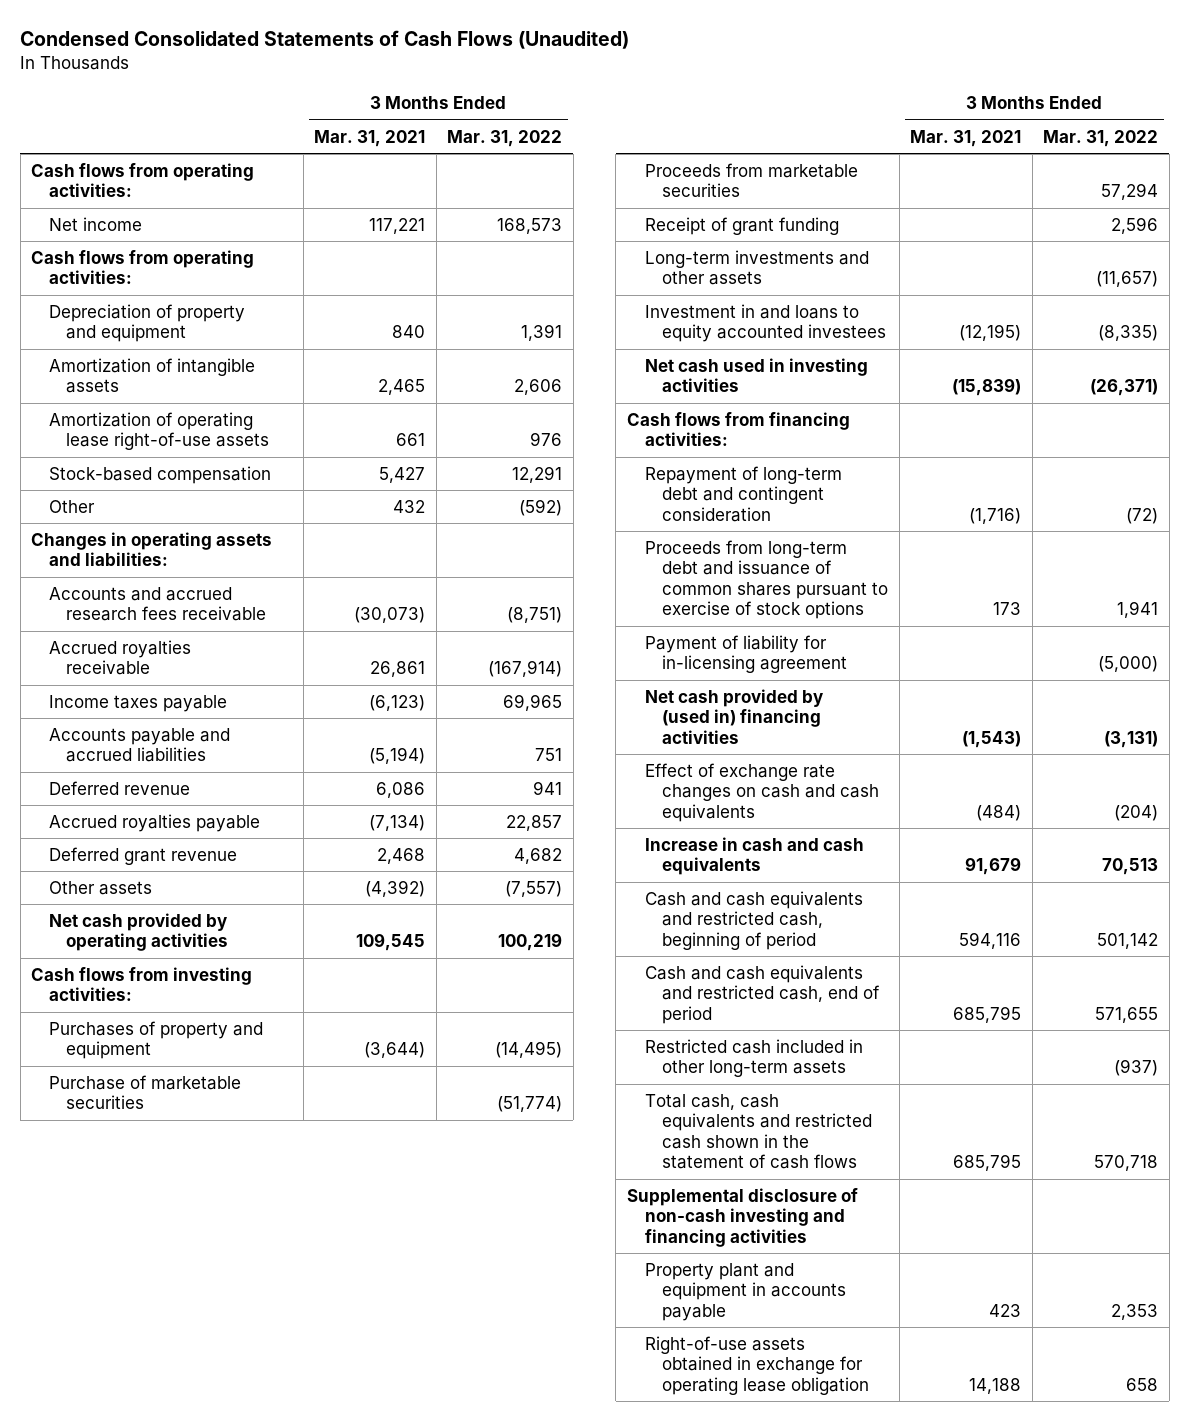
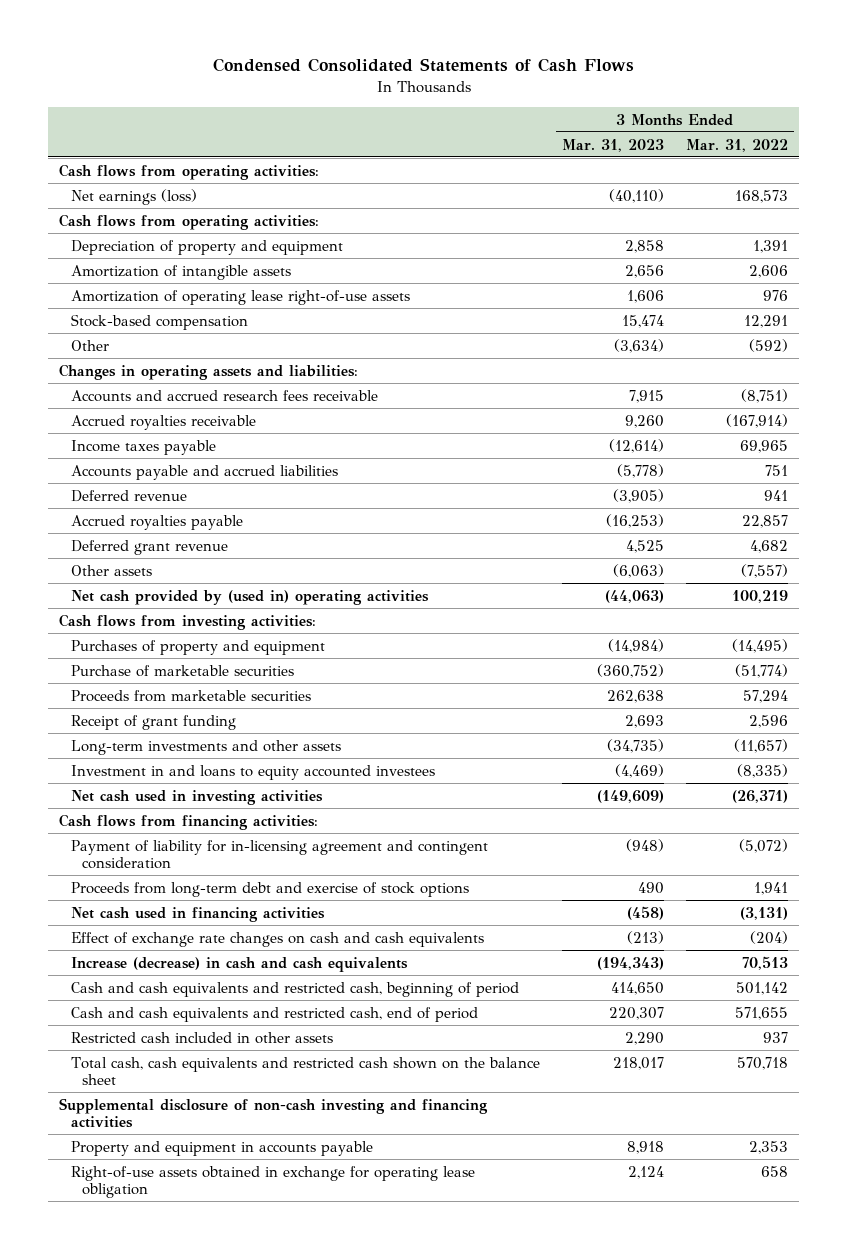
- Condensed Consolidated Statements of Cash Flows (Unaudited)
+ Condensed Consolidated Statements of Cash Flows
- | 3 Months Ended Mar. 31, 2021 | 3 Months Ended Mar. 31, 2022
+ | 3 Months Ended Mar. 31, 2023 | 3 Months Ended Mar. 31, 2022
- Net income | 117,221 | 168,573
+ Net earnings (loss) | (40,110) | 168,573
- Net cash provided by operating activities | 109,545 | 100,219
+ Net cash provided by (used in) operating activities | (44,063) | 100,219
- Repayment of long-term debt and contingent consideration | (1,716) | (72)
- Proceeds from long-term debt and issuance of common shares pursuant to exercise of stock options | 173 | 1,941
- Payment of liability for in-licensing agreement | | (5,000)
- Net cash provided by (used in) financing activities | (1,543) | (3,131)
+ Payment of liability for in-licensing agreement and contingent consideration | (948) | (5,072)
+ Proceeds from long-term debt and exercise of stock options | 490 | 1,941
+ Net cash used in financing activities | (458) | (3,131)
- Increase in cash and cash equivalents | 91,679 | 70,513
+ Increase (decrease) in cash and cash equivalents | (194,343) | 70,513
- Restricted cash included in other long-term assets | | (937)
- Total cash, cash equivalents and restricted cash shown in the statement of cash flows | 685,795 | 570,718
+ Restricted cash included in other assets | 2,290 | 937
+ Total cash, cash equivalents and restricted cash shown on the balance sheet | 218,017 | 570,718
- Property plant and equipment in accounts payable | 423 | 2,353
+ Property and equipment in accounts payable | 8,918 | 2,353

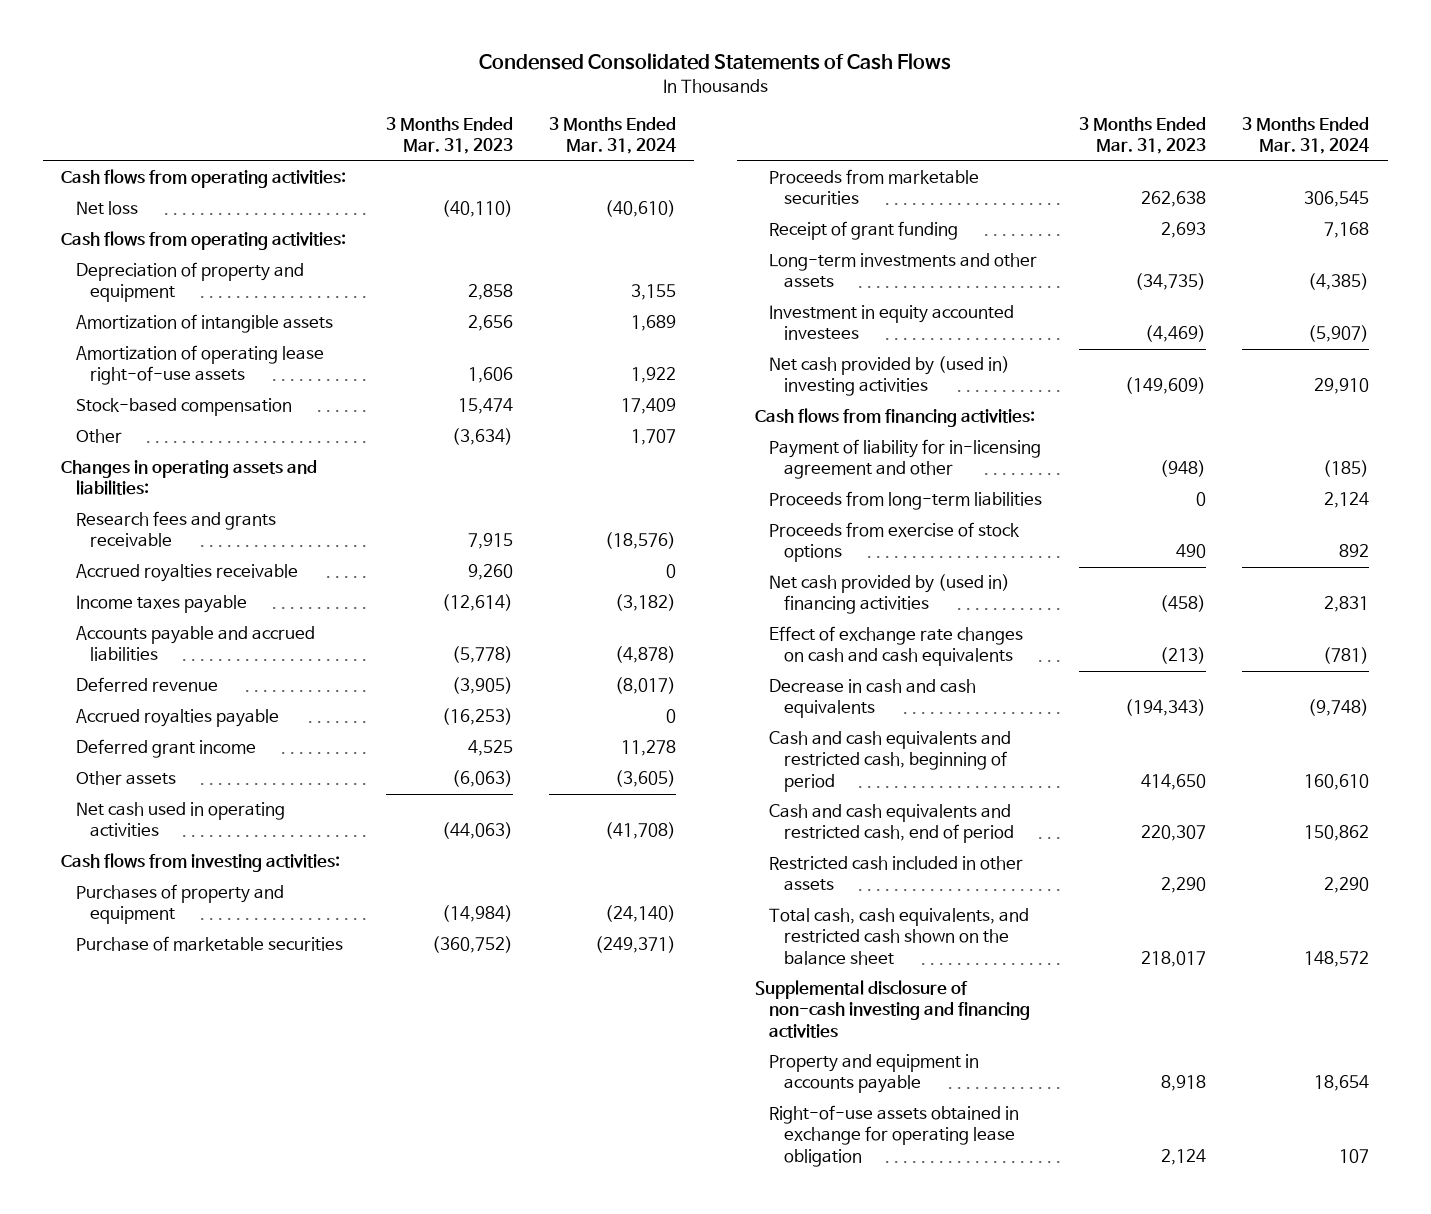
- | 3 Months Ended Mar. 31, 2023 | 3 Months Ended Mar. 31, 2022
+ | 3 Months Ended Mar. 31, 2023 | 3 Months Ended Mar. 31, 2024
- Net earnings (loss) | (40,110) | 168,573
+ Net loss | (40,110) | (40,610)
- Accounts and accrued research fees receivable | 7,915 | (8,751)
+ Research fees and grants receivable | 7,915 | (18,576)
- Deferred grant revenue | 4,525 | 4,682
+ Deferred grant income | 4,525 | 11,278
- Net cash provided by (used in) operating activities | (44,063) | 100,219
+ Net cash used in operating activities | (44,063) | (41,708)
- Investment in and loans to equity accounted investees | (4,469) | (8,335)
- Net cash used in investing activities | (149,609) | (26,371)
+ Investment in equity accounted investees | (4,469) | (5,907)
+ Net cash provided by (used in) investing activities | (149,609) | 29,910
- Payment of liability for in-licensing agreement and contingent consideration | (948) | (5,072)
- Proceeds from long-term debt and exercise of stock options | 490 | 1,941
- Net cash used in financing activities | (458) | (3,131)
+ Payment of liability for in-licensing agreement and other | (948) | (185)
+ Proceeds from long-term liabilities | 0 | 2,124
+ Proceeds from exercise of stock options | 490 | 892
+ Net cash provided by (used in) financing activities | (458) | 2,831
- Increase (decrease) in cash and cash equivalents | (194,343) | 70,513
+ Decrease in cash and cash equivalents | (194,343) | (9,748)
- Total cash, cash equivalents and restricted cash shown on the balance sheet | 218,017 | 570,718
+ Total cash, cash equivalents, and restricted cash shown on the balance sheet | 218,017 | 148,572

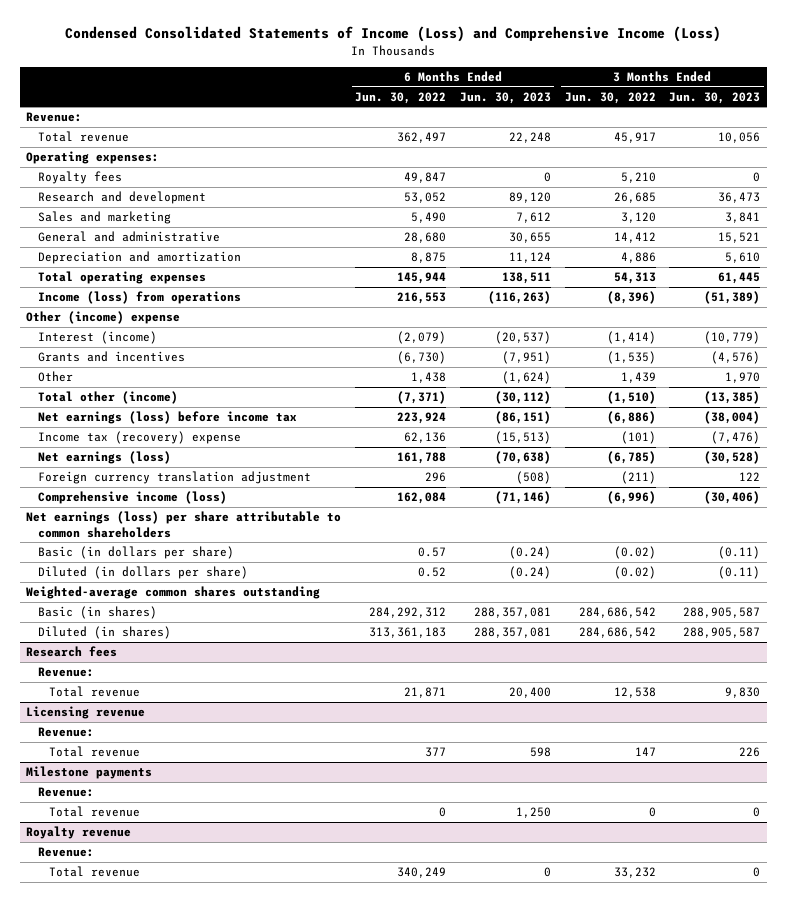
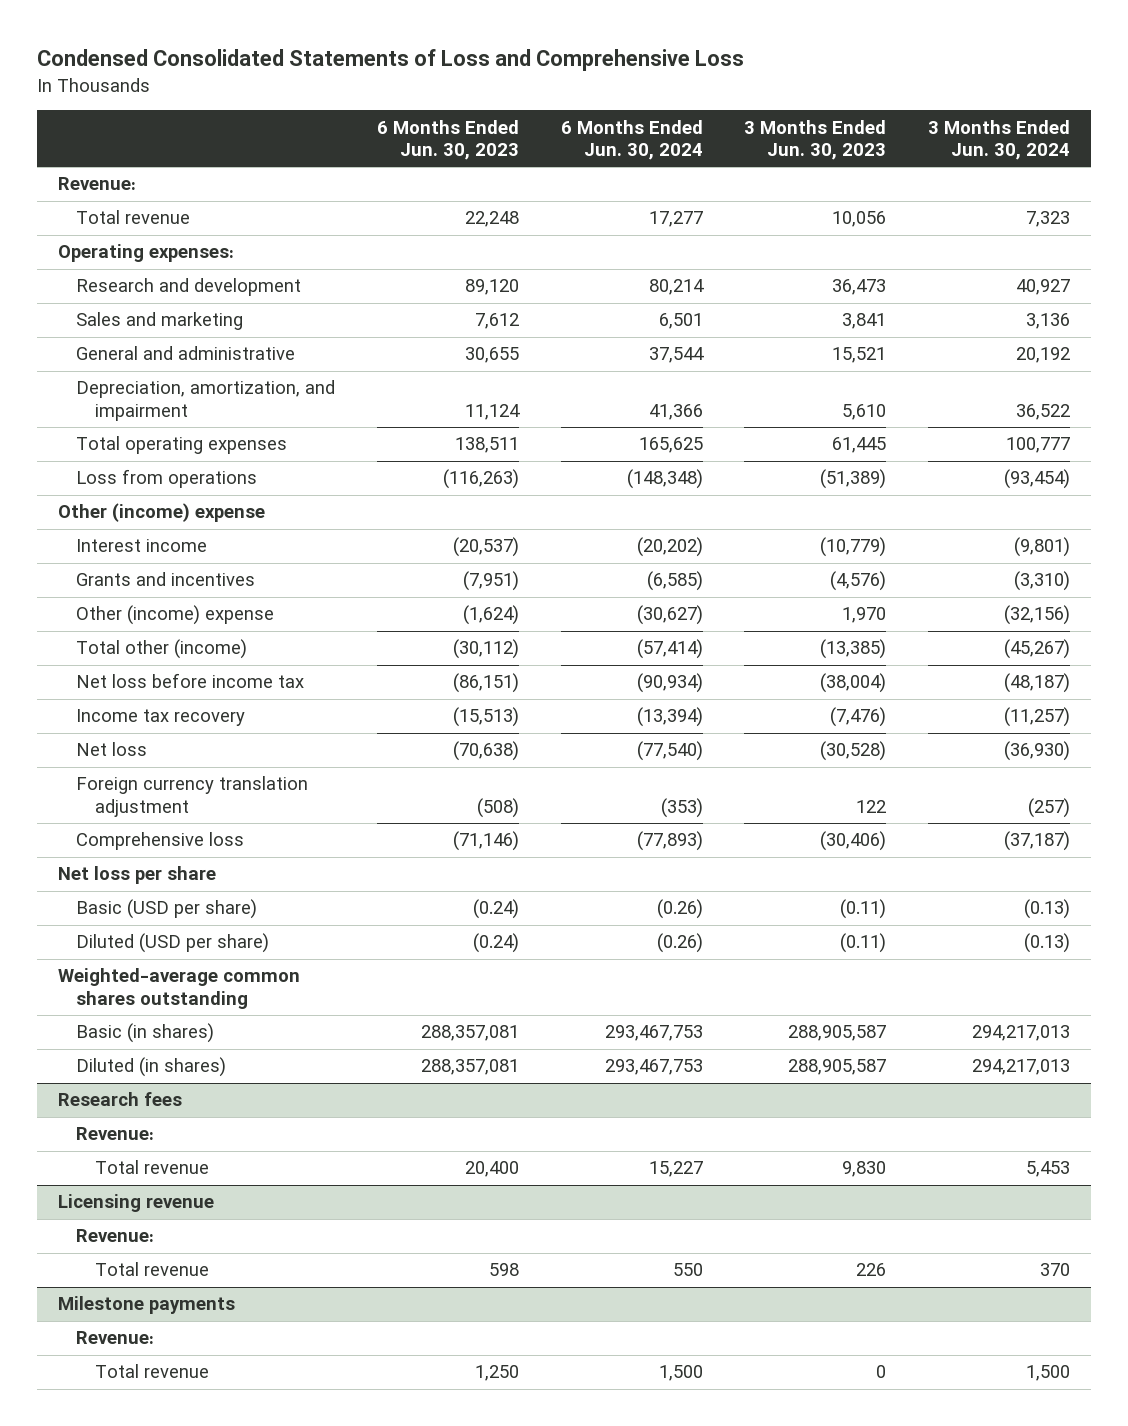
- Condensed Consolidated Statements of Income (Loss) and Comprehensive Income (Loss)
+ Condensed Consolidated Statements of Loss and Comprehensive Loss
- | 6 Months Ended Jun. 30, 2022 | 6 Months Ended Jun. 30, 2023 | 3 Months Ended Jun. 30, 2022 | 3 Months Ended Jun. 30, 2023
+ | 6 Months Ended Jun. 30, 2023 | 6 Months Ended Jun. 30, 2024 | 3 Months Ended Jun. 30, 2023 | 3 Months Ended Jun. 30, 2024
- Royalty fees | 49,847 | 0 | 5,210 | 0
- Depreciation and amortization | 8,875 | 11,124 | 4,886 | 5,610
+ Depreciation, amortization, and impairment | 11,124 | 41,366 | 5,610 | 36,522
- Income (loss) from operations | 216,553 | (116,263) | (8,396) | (51,389)
+ Loss from operations | (116,263) | (148,348) | (51,389) | (93,454)
- Interest (income) | (2,079) | (20,537) | (1,414) | (10,779)
+ Interest income | (20,537) | (20,202) | (10,779) | (9,801)
- Other | 1,438 | (1,624) | 1,439 | 1,970
+ Other (income) expense | (1,624) | (30,627) | 1,970 | (32,156)
- Net earnings (loss) before income tax | 223,924 | (86,151) | (6,886) | (38,004)
- Income tax (recovery) expense | 62,136 | (15,513) | (101) | (7,476)
- Net earnings (loss) | 161,788 | (70,638) | (6,785) | (30,528)
+ Net loss before income tax | (86,151) | (90,934) | (38,004) | (48,187)
+ Income tax recovery | (15,513) | (13,394) | (7,476) | (11,257)
+ Net loss | (70,638) | (77,540) | (30,528) | (36,930)
- Comprehensive income (loss) | 162,084 | (71,146) | (6,996) | (30,406)
- Net earnings (loss) per share attributable to common shareholders
- Basic (in dollars per share) | 0.57 | (0.24) | (0.02) | (0.11)
- Diluted (in dollars per share) | 0.52 | (0.24) | (0.02) | (0.11)
+ Comprehensive loss | (71,146) | (77,893) | (30,406) | (37,187)
+ Net loss per share
+ Basic (USD per share) | (0.24) | (0.26) | (0.11) | (0.13)
+ Diluted (USD per share) | (0.24) | (0.26) | (0.11) | (0.13)
- Royalty revenue
- Revenue:
- Total revenue | 340,249 | 0 | 33,232 | 0

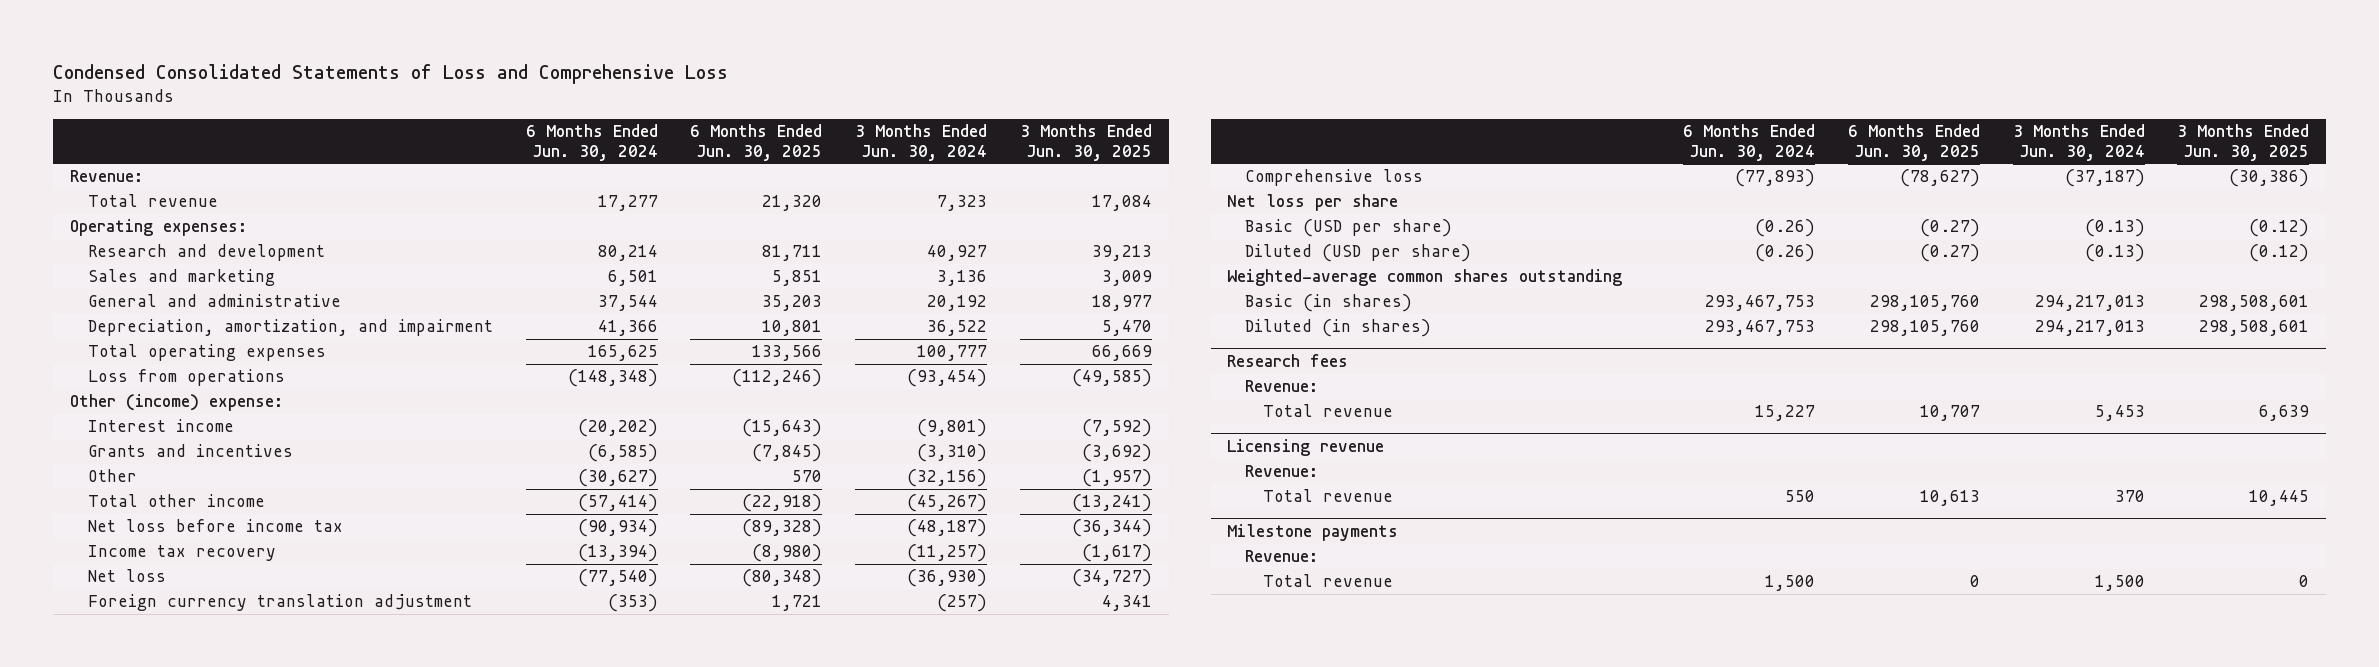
- | 6 Months Ended Jun. 30, 2023 | 6 Months Ended Jun. 30, 2024 | 3 Months Ended Jun. 30, 2023 | 3 Months Ended Jun. 30, 2024
+ | 6 Months Ended Jun. 30, 2024 | 6 Months Ended Jun. 30, 2025 | 3 Months Ended Jun. 30, 2024 | 3 Months Ended Jun. 30, 2025
- Other (income) expense
+ Other (income) expense:
- Other (income) expense | (1,624) | (30,627) | 1,970 | (32,156)
- Total other (income) | (30,112) | (57,414) | (13,385) | (45,267)
+ Other | (30,627) | 570 | (32,156) | (1,957)
+ Total other income | (57,414) | (22,918) | (45,267) | (13,241)

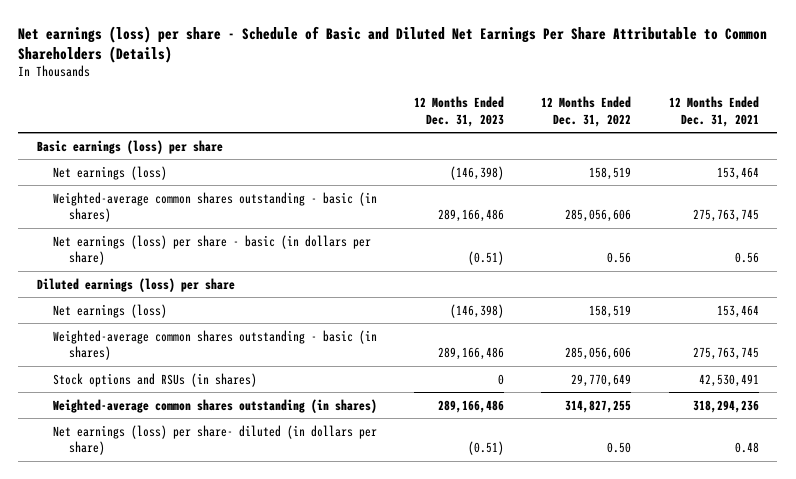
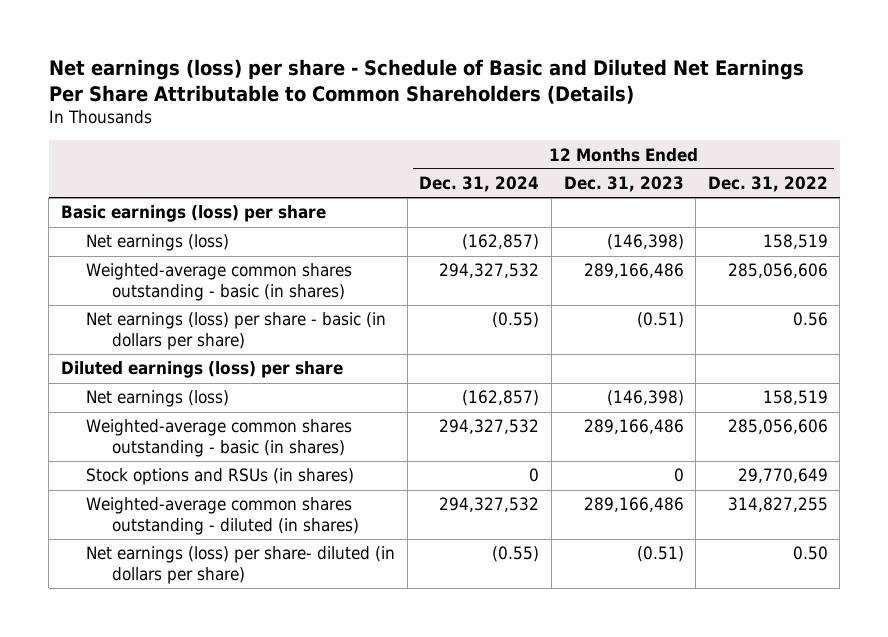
- | 12 Months Ended Dec. 31, 2023 | 12 Months Ended Dec. 31, 2022 | 12 Months Ended Dec. 31, 2021
+ | 12 Months Ended Dec. 31, 2024 | 12 Months Ended Dec. 31, 2023 | 12 Months Ended Dec. 31, 2022
- Weighted-average common shares outstanding (in shares) | 289,166,486 | 314,827,255 | 318,294,236
+ Weighted-average common shares outstanding - diluted (in shares) | 294,327,532 | 289,166,486 | 314,827,255

